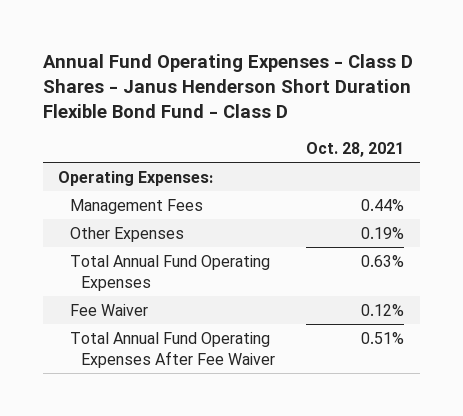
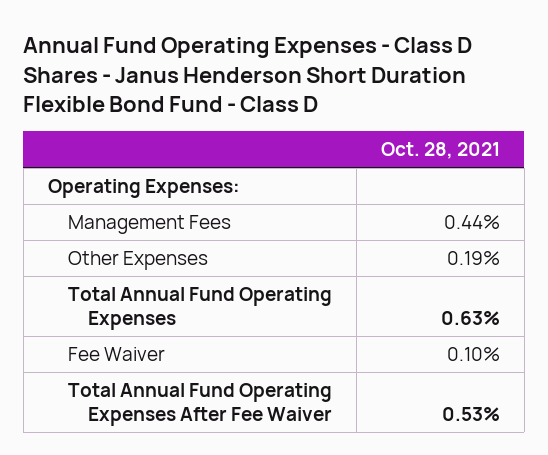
- Fee Waiver | 0.12%
- Total Annual Fund Operating Expenses After Fee Waiver | 0.51%
+ Fee Waiver | 0.10%
+ Total Annual Fund Operating Expenses After Fee Waiver | 0.53%

